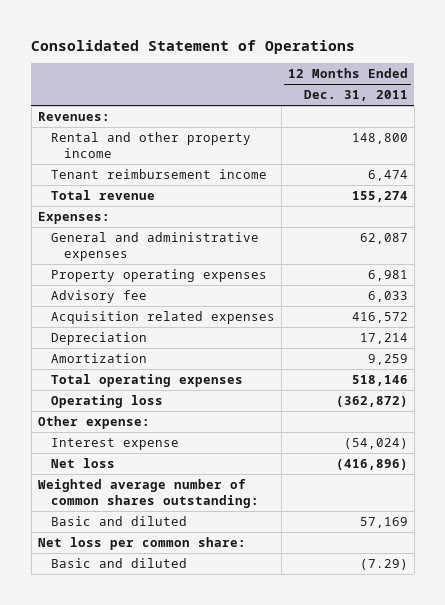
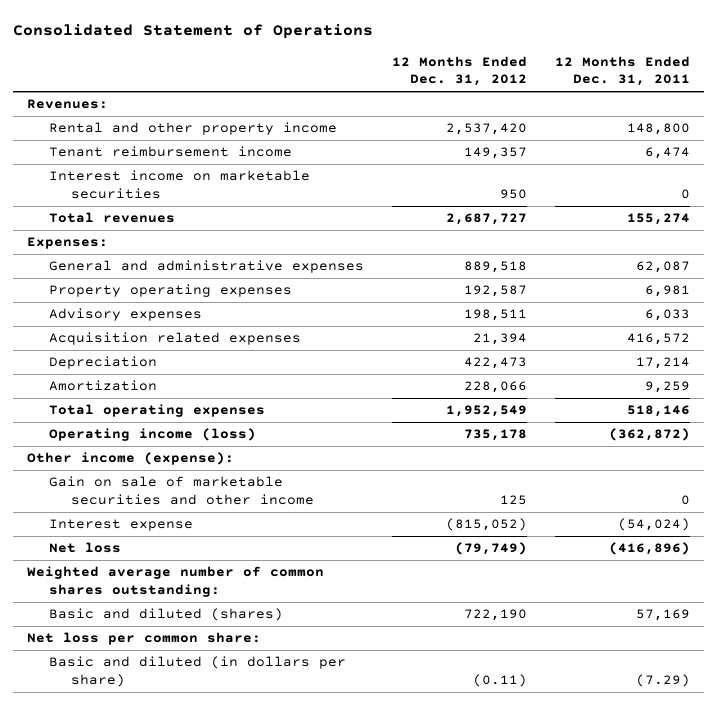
- | 12 Months Ended Dec. 31, 2011
+ | 12 Months Ended Dec. 31, 2012 | 12 Months Ended Dec. 31, 2011
- Total revenue | 155,274
+ Interest income on marketable securities | 950 | 0
+ Total revenues | 2,687,727 | 155,274
- Advisory fee | 6,033
+ Advisory expenses | 198,511 | 6,033
- Operating loss | (362,872)
- Other expense:
+ Operating income (loss) | 735,178 | (362,872)
+ Other income (expense):
+ Gain on sale of marketable securities and other income | 125 | 0
- Basic and diluted | 57,169
+ Basic and diluted (shares) | 722,190 | 57,169
- Basic and diluted | (7.29)
+ Basic and diluted (in dollars per share) | (0.11) | (7.29)

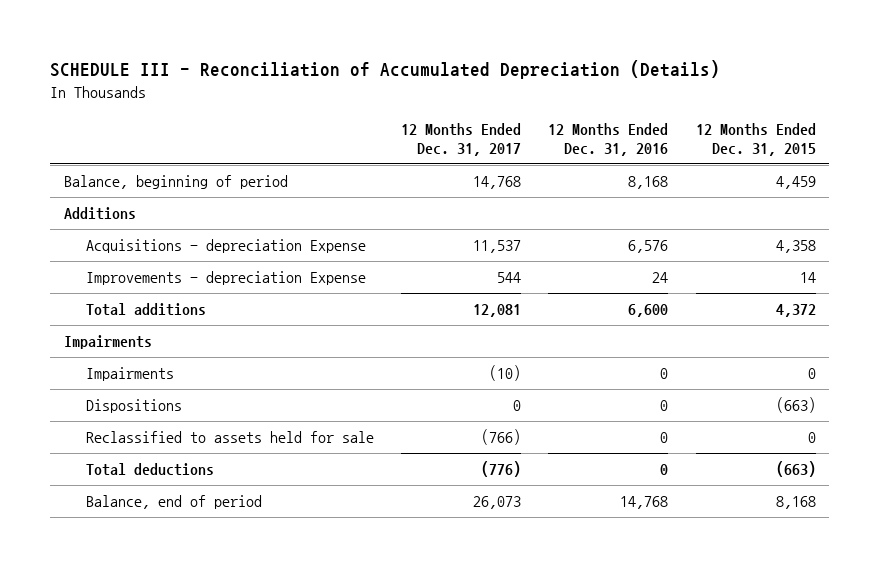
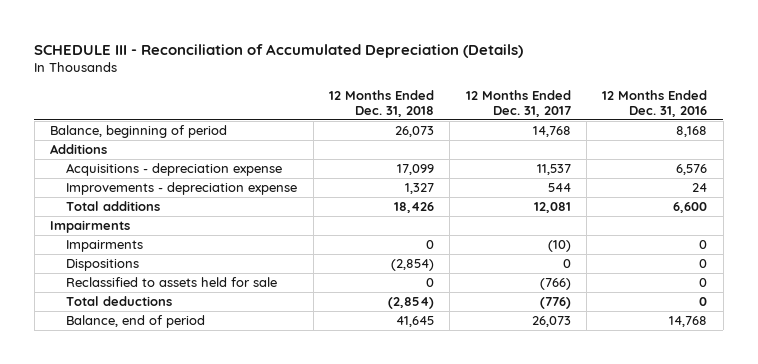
- | 12 Months Ended Dec. 31, 2017 | 12 Months Ended Dec. 31, 2016 | 12 Months Ended Dec. 31, 2015
+ | 12 Months Ended Dec. 31, 2018 | 12 Months Ended Dec. 31, 2017 | 12 Months Ended Dec. 31, 2016
- Acquisitions - depreciation Expense | 11,537 | 6,576 | 4,358
- Improvements - depreciation Expense | 544 | 24 | 14
+ Acquisitions - depreciation expense | 17,099 | 11,537 | 6,576
+ Improvements - depreciation expense | 1,327 | 544 | 24

